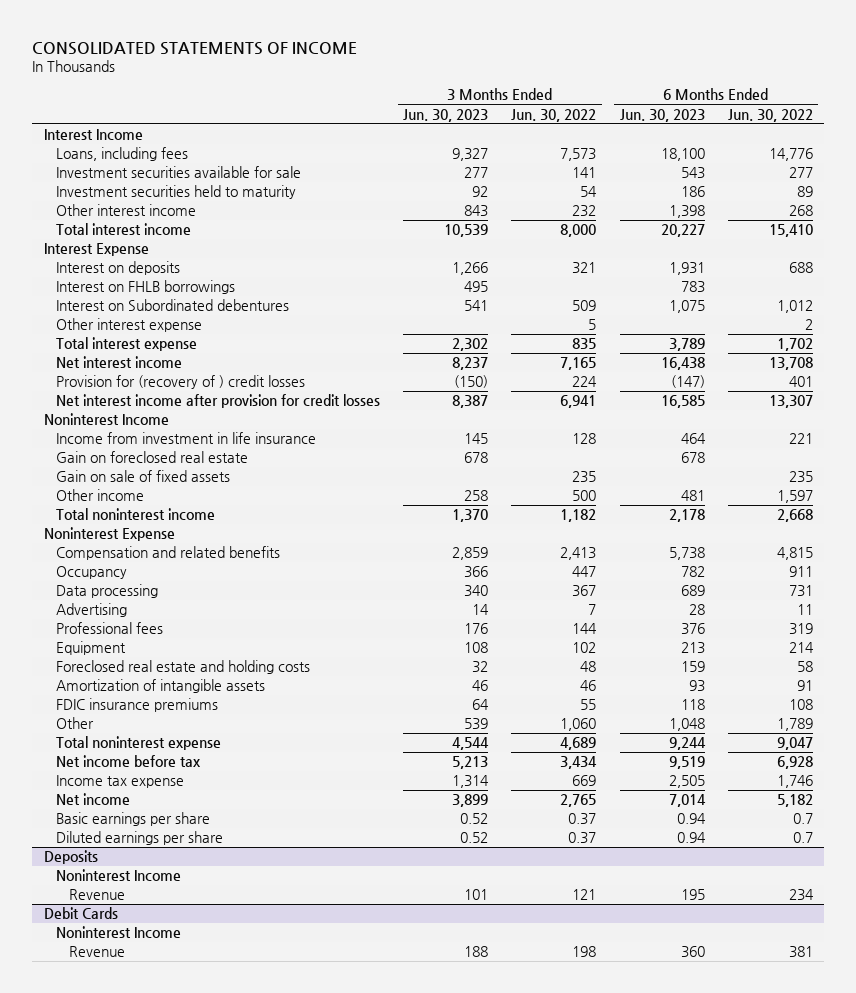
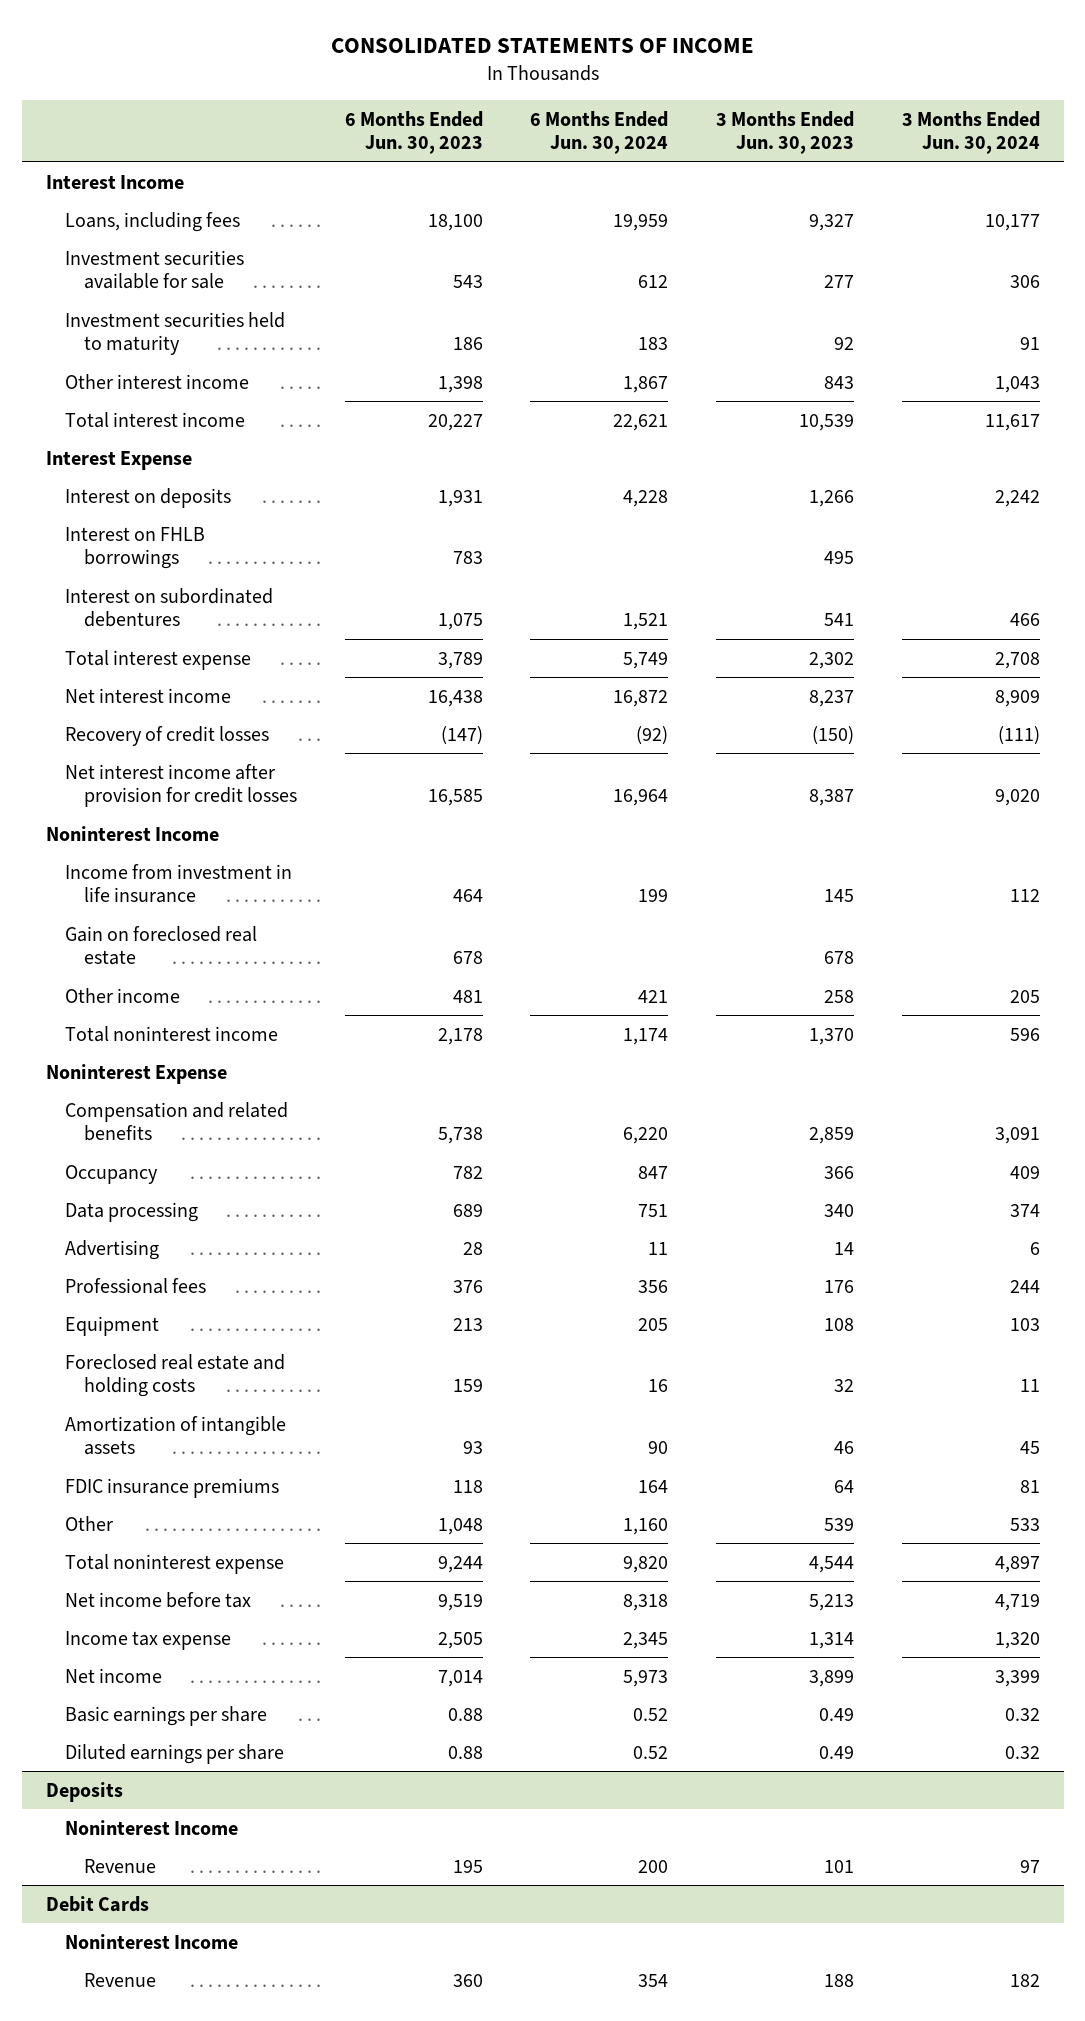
- | 3 Months Ended Jun. 30, 2023 | 3 Months Ended Jun. 30, 2022 | 6 Months Ended Jun. 30, 2023 | 6 Months Ended Jun. 30, 2022
+ | 6 Months Ended Jun. 30, 2023 | 6 Months Ended Jun. 30, 2024 | 3 Months Ended Jun. 30, 2023 | 3 Months Ended Jun. 30, 2024
- Interest on Subordinated debentures | 541 | 509 | 1,075 | 1,012
- Other interest expense | | 5 | | 2
+ Interest on subordinated debentures | 1,075 | 1,521 | 541 | 466
- Provision for (recovery of ) credit losses | (150) | 224 | (147) | 401
+ Recovery of credit losses | (147) | (92) | (150) | (111)
- Gain on sale of fixed assets | | 235 | | 235
- Basic earnings per share | 0.52 | 0.37 | 0.94 | 0.7
- Diluted earnings per share | 0.52 | 0.37 | 0.94 | 0.7
+ Basic earnings per share | 0.88 | 0.52 | 0.49 | 0.32
+ Diluted earnings per share | 0.88 | 0.52 | 0.49 | 0.32

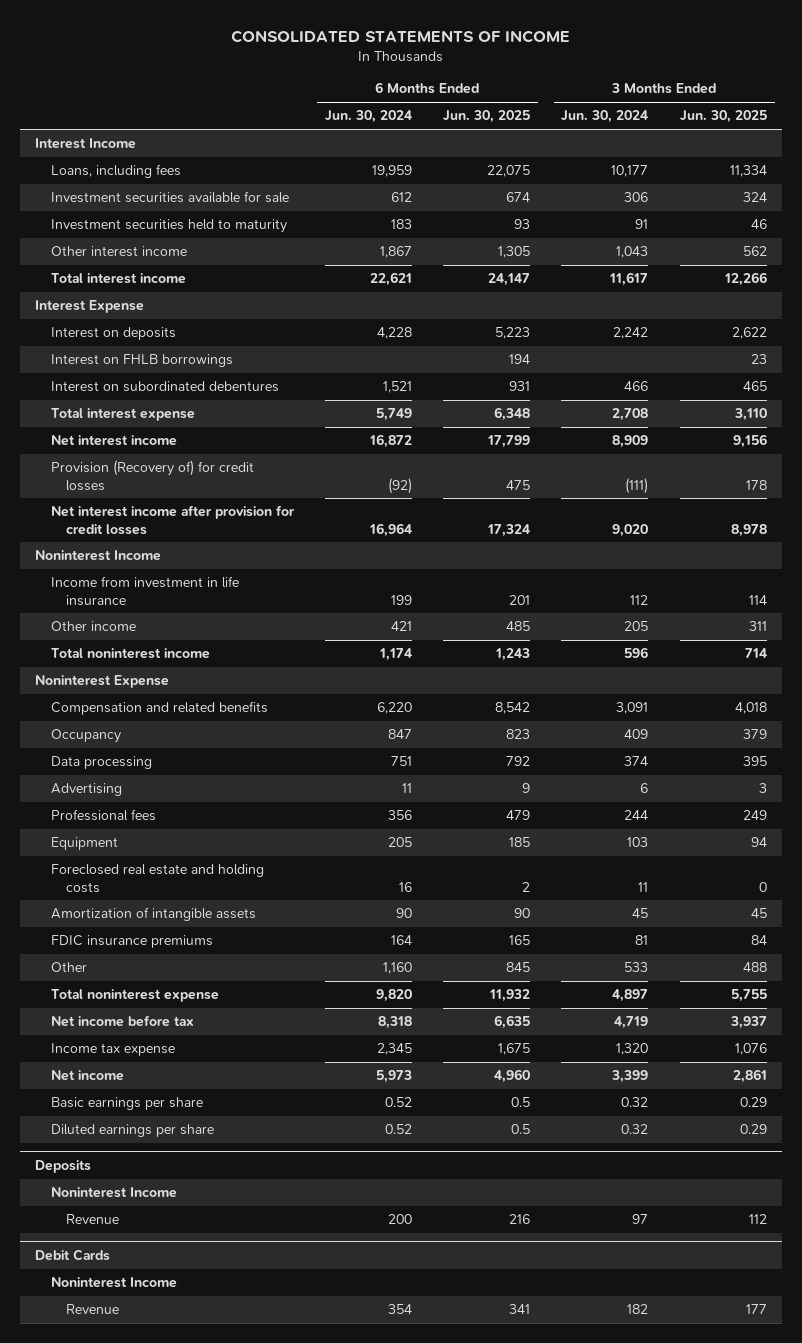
- | 6 Months Ended Jun. 30, 2023 | 6 Months Ended Jun. 30, 2024 | 3 Months Ended Jun. 30, 2023 | 3 Months Ended Jun. 30, 2024
+ | 6 Months Ended Jun. 30, 2024 | 6 Months Ended Jun. 30, 2025 | 3 Months Ended Jun. 30, 2024 | 3 Months Ended Jun. 30, 2025
- Recovery of credit losses | (147) | (92) | (150) | (111)
+ Provision (Recovery of) for credit losses | (92) | 475 | (111) | 178
- Gain on foreclosed real estate | 678 | | 678 |

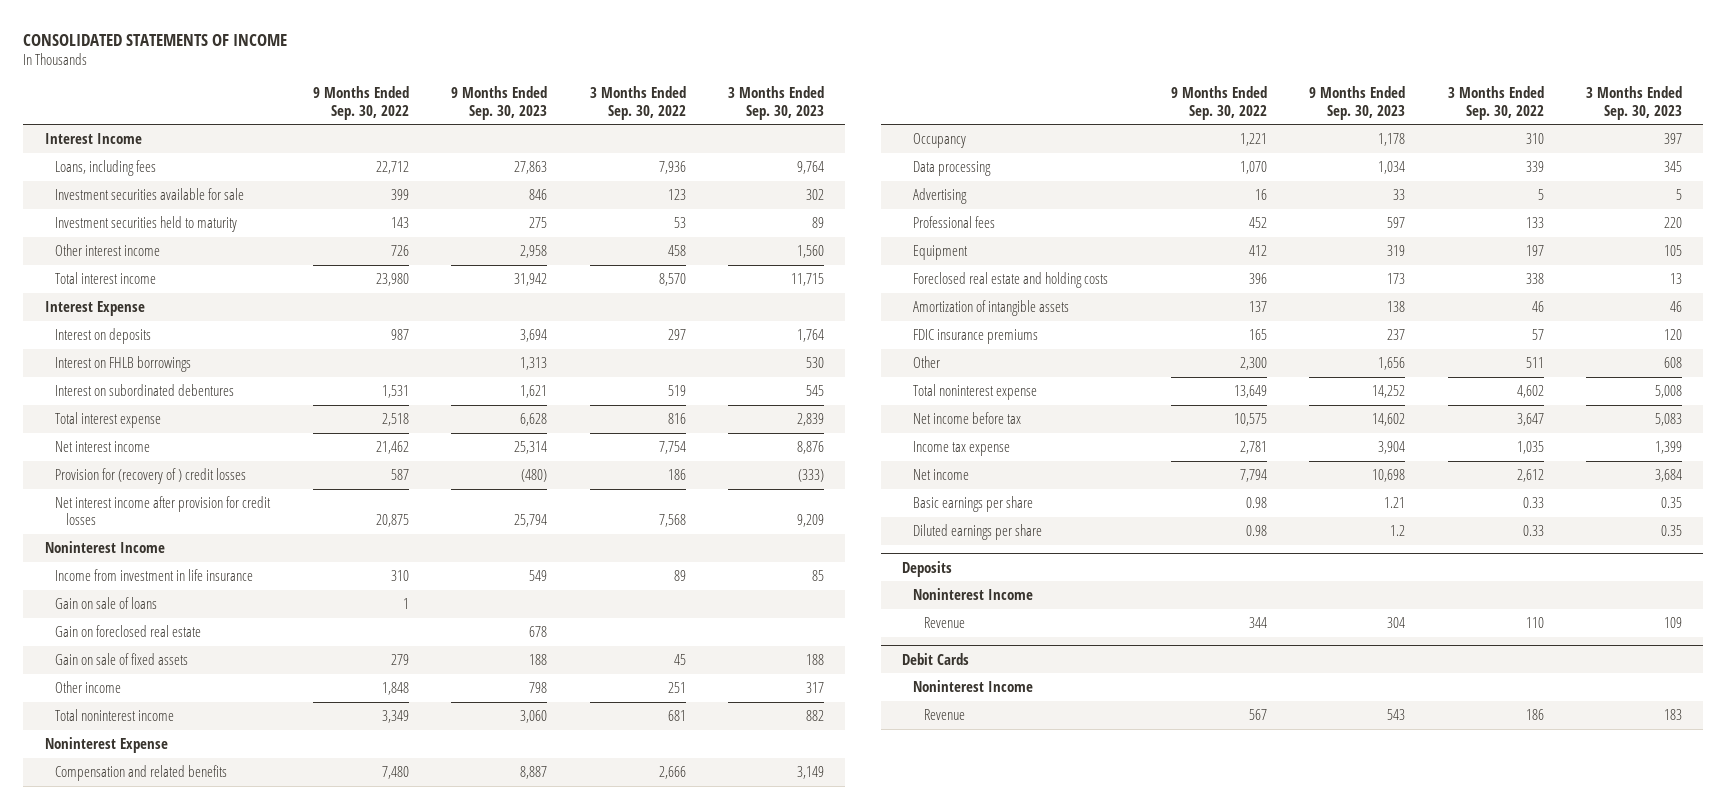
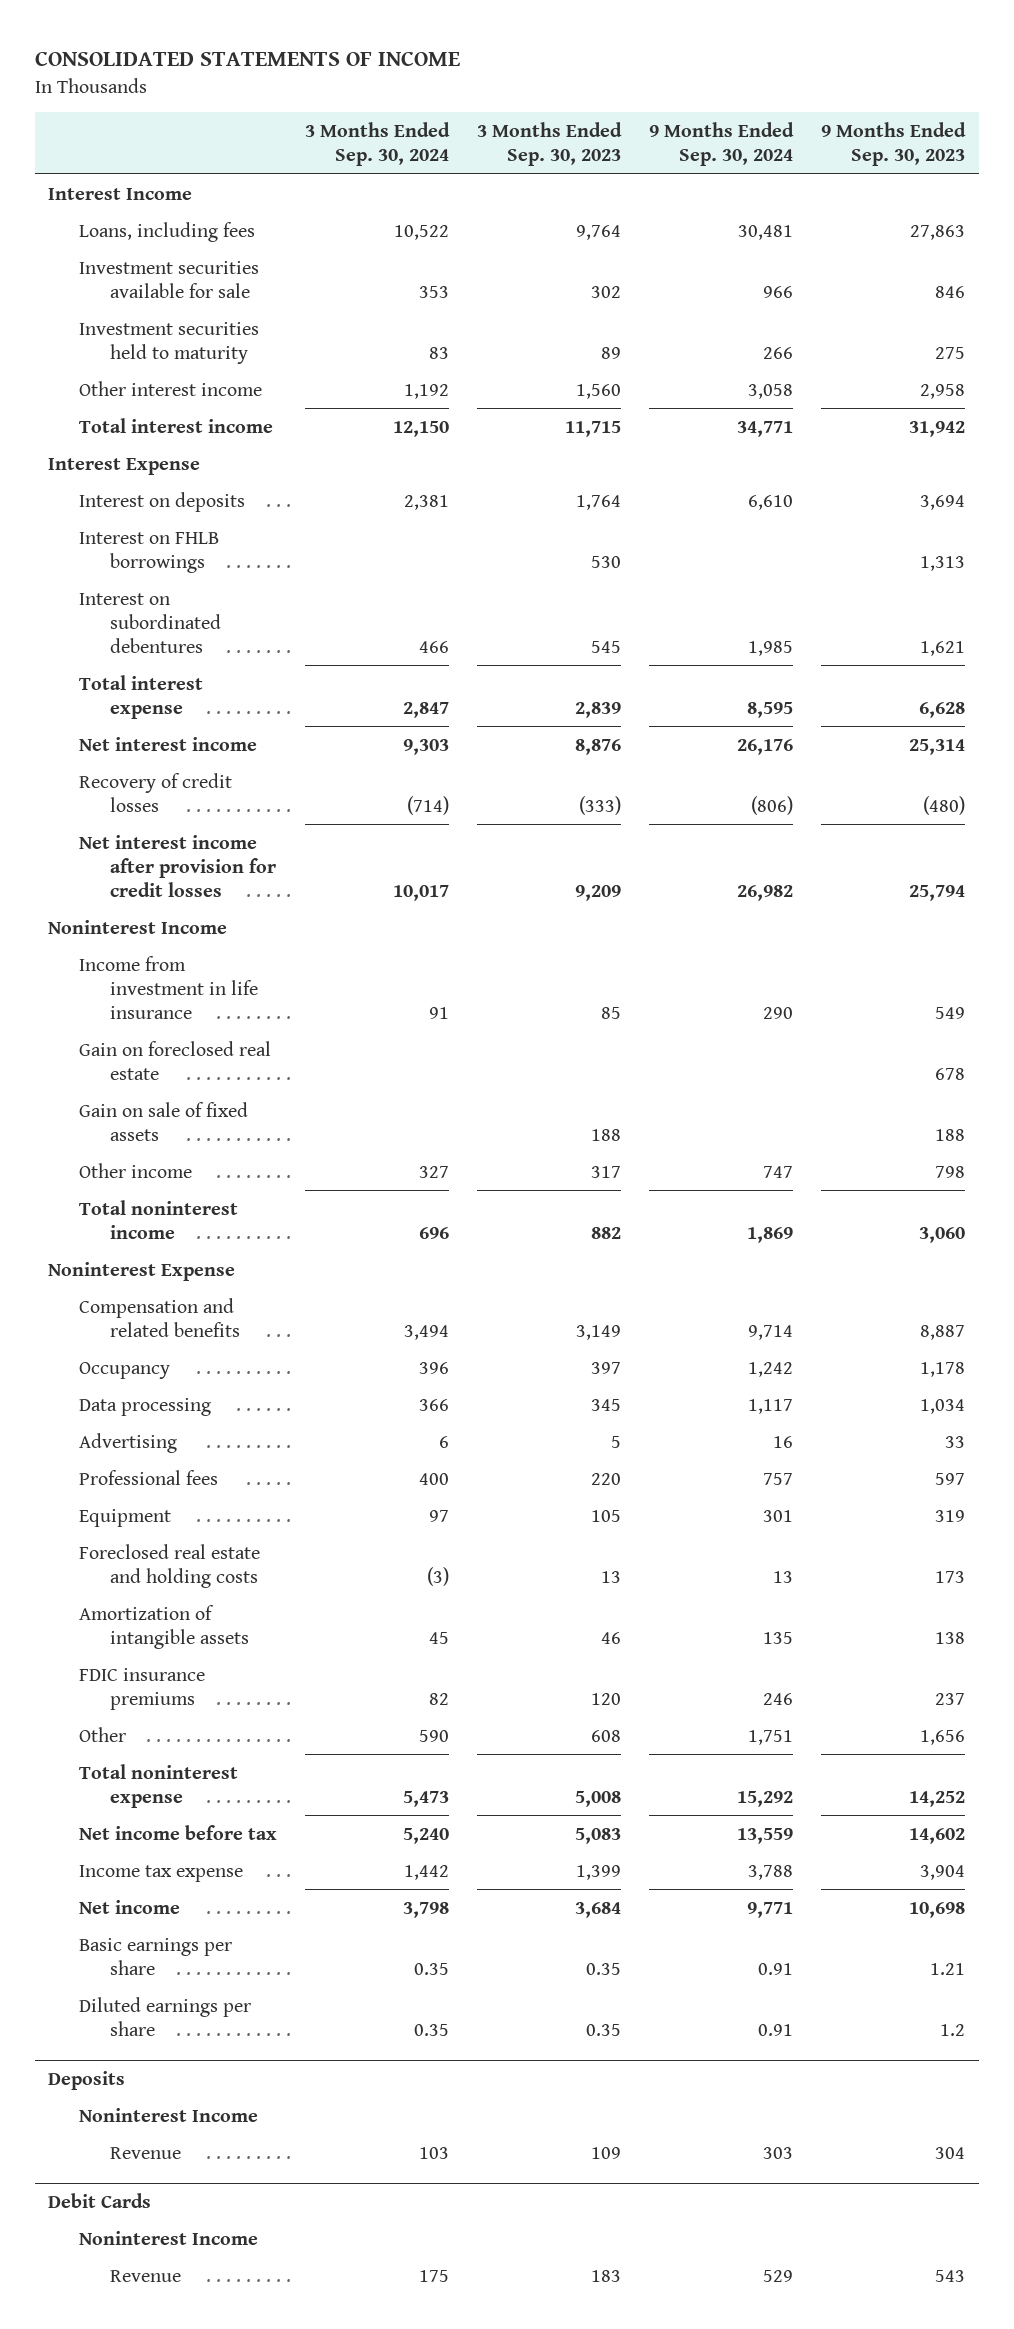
- | 9 Months Ended Sep. 30, 2022 | 9 Months Ended Sep. 30, 2023 | 3 Months Ended Sep. 30, 2022 | 3 Months Ended Sep. 30, 2023
+ | 3 Months Ended Sep. 30, 2024 | 3 Months Ended Sep. 30, 2023 | 9 Months Ended Sep. 30, 2024 | 9 Months Ended Sep. 30, 2023
- Provision for (recovery of ) credit losses | 587 | (480) | 186 | (333)
+ Recovery of credit losses | (714) | (333) | (806) | (480)
- Gain on sale of loans | 1 | | |

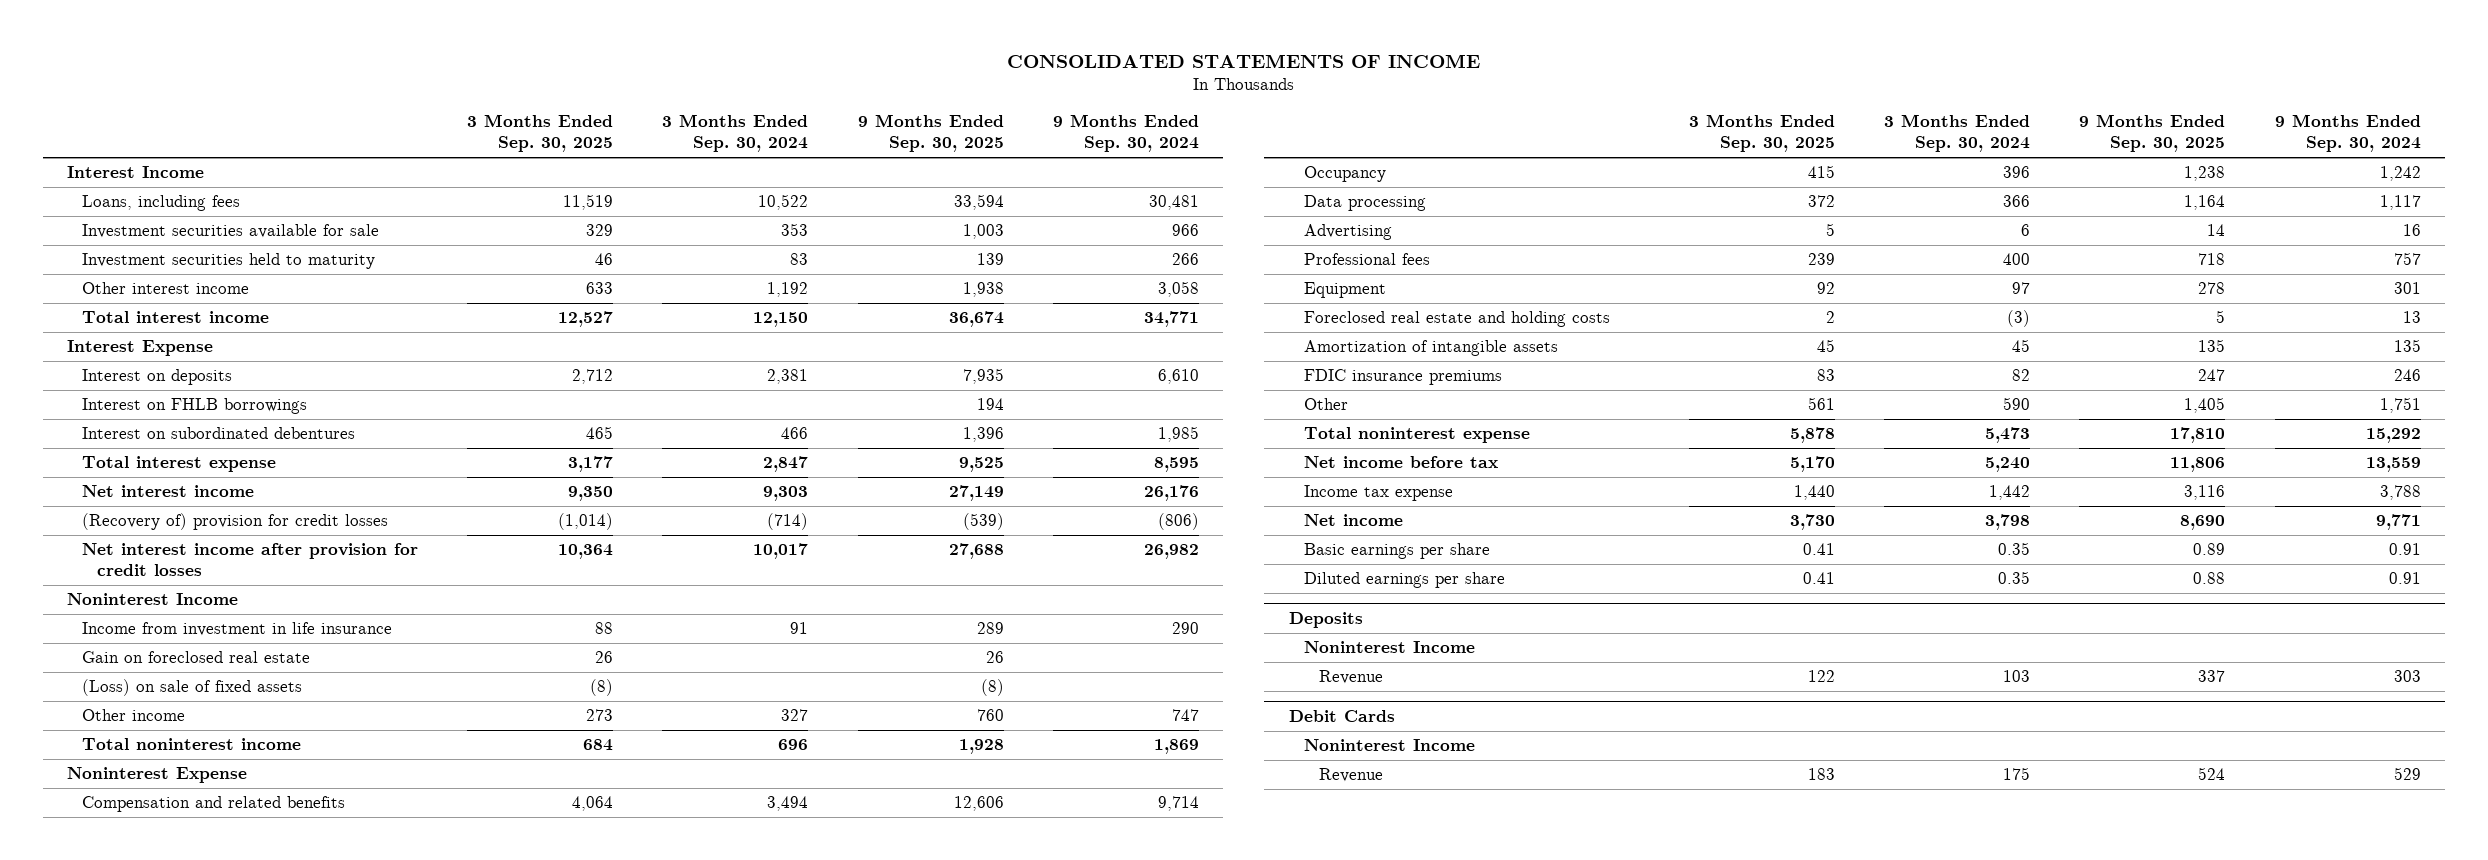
- | 3 Months Ended Sep. 30, 2024 | 3 Months Ended Sep. 30, 2023 | 9 Months Ended Sep. 30, 2024 | 9 Months Ended Sep. 30, 2023
+ | 3 Months Ended Sep. 30, 2025 | 3 Months Ended Sep. 30, 2024 | 9 Months Ended Sep. 30, 2025 | 9 Months Ended Sep. 30, 2024
- Recovery of credit losses | (714) | (333) | (806) | (480)
+ (Recovery of) provision for credit losses | (1,014) | (714) | (539) | (806)
- Gain on sale of fixed assets | | 188 | | 188
+ (Loss) on sale of fixed assets | (8) | | (8) |

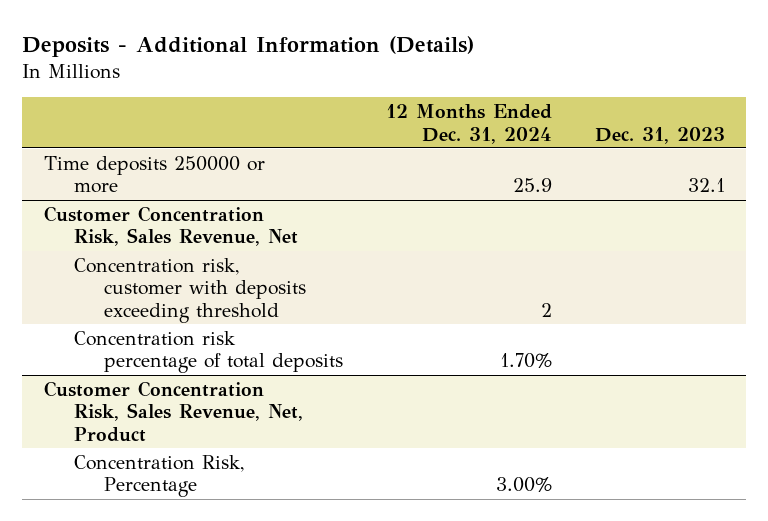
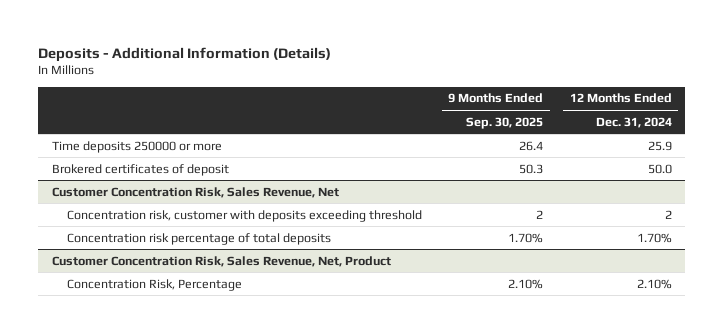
- | 12 Months Ended Dec. 31, 2024 | Dec. 31, 2023
+ | 9 Months Ended Sep. 30, 2025 | 12 Months Ended Dec. 31, 2024
+ Brokered certificates of deposit | 50.3 | 50.0
@ Customer Concentration Risk, Sales Revenue, Net, Product
- Concentration Risk, Percentage | 3.00% |
+ Concentration Risk, Percentage | 2.10% | 2.10%

